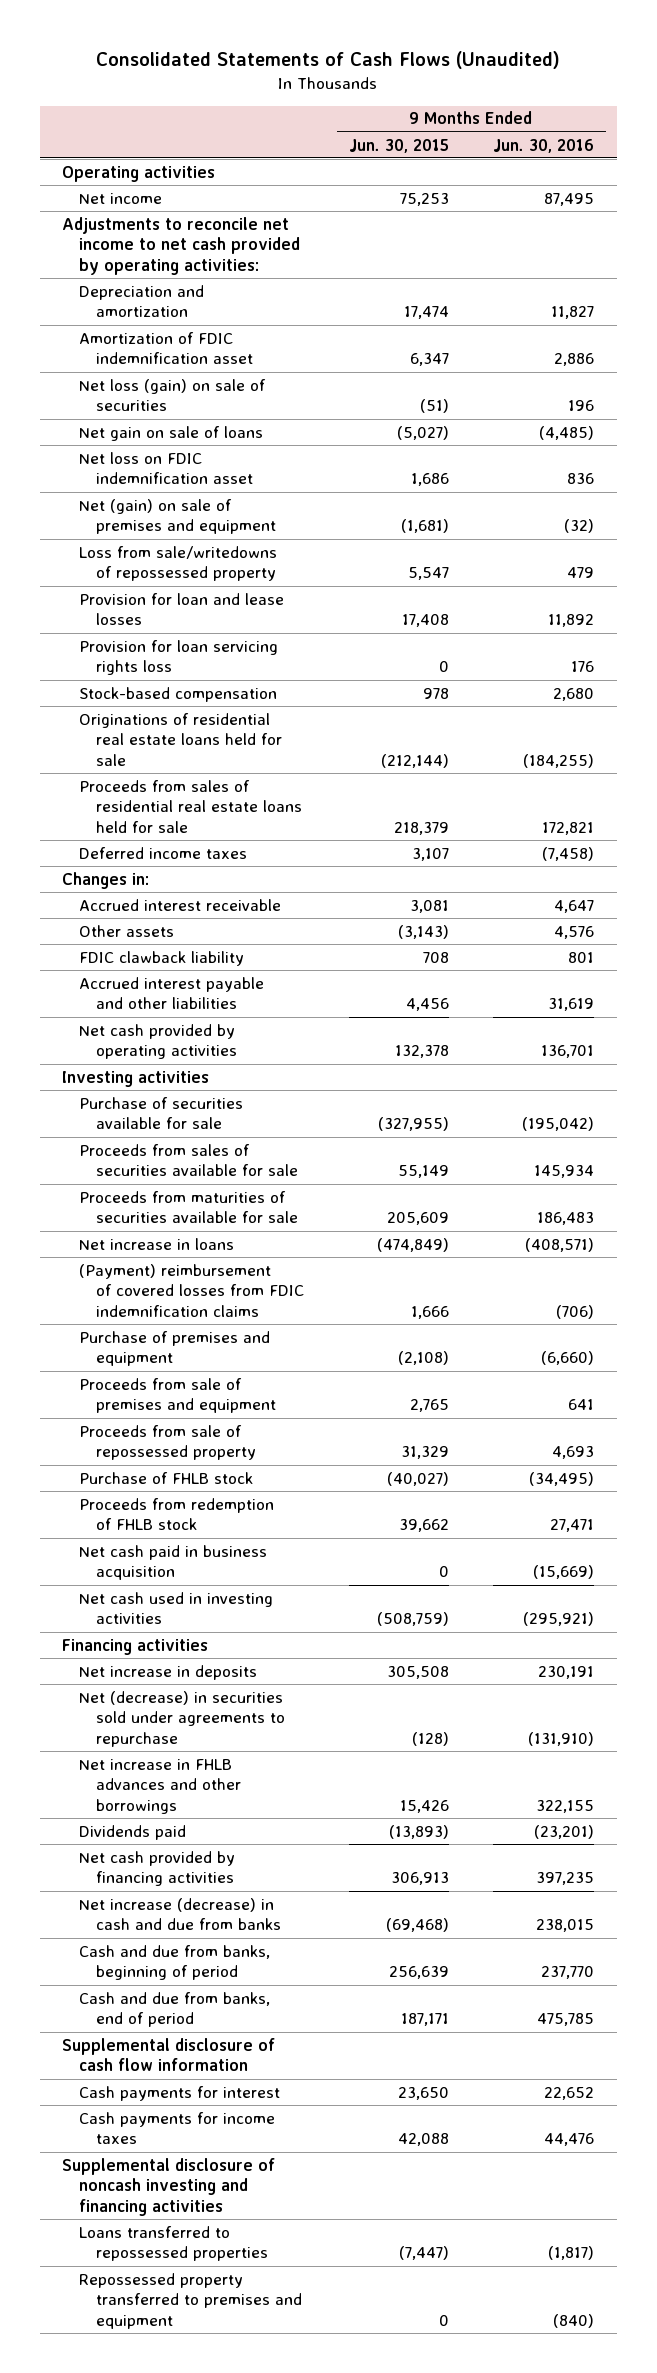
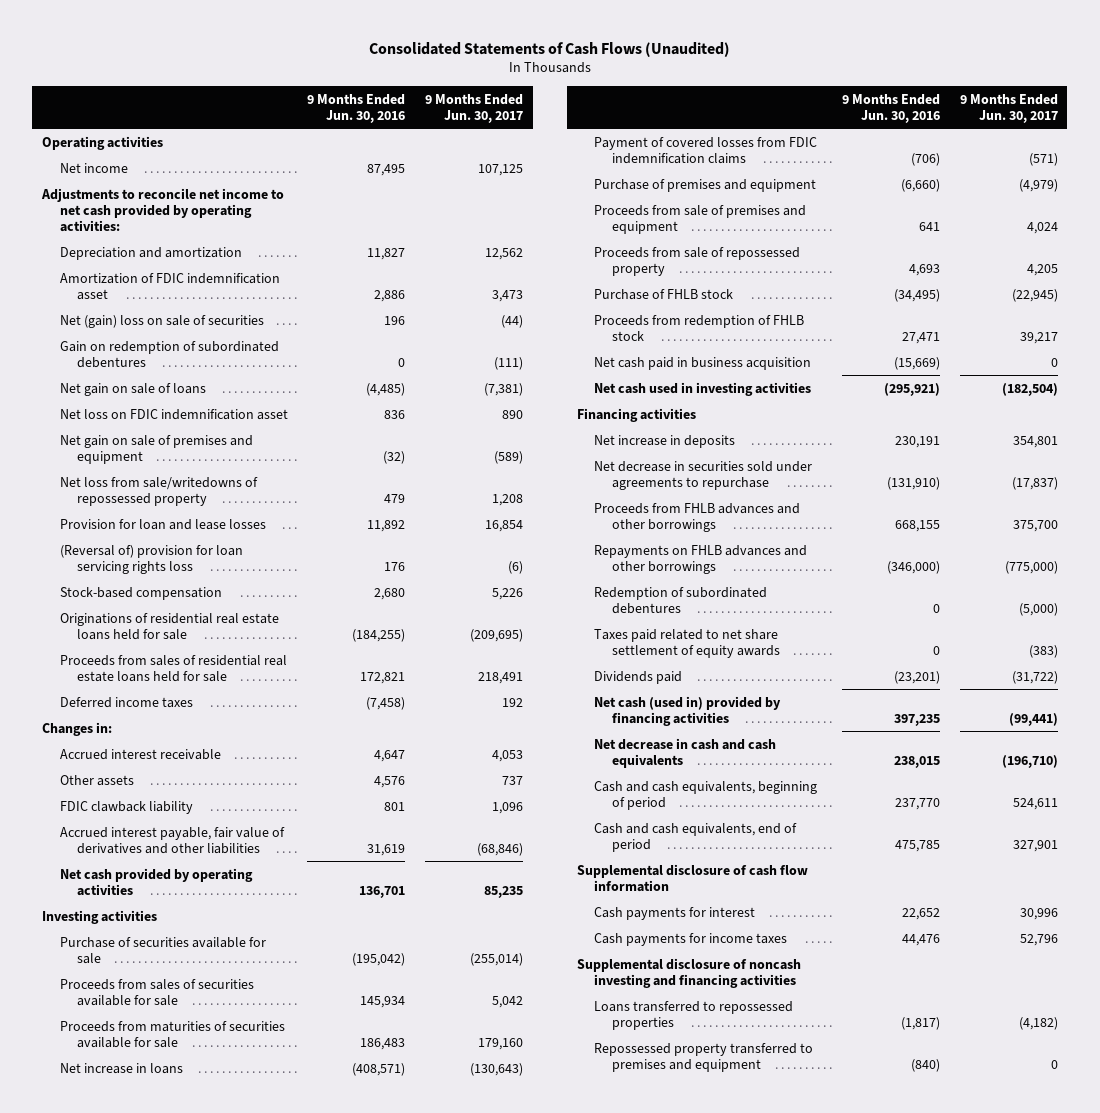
- | 9 Months Ended Jun. 30, 2015 | 9 Months Ended Jun. 30, 2016
+ | 9 Months Ended Jun. 30, 2016 | 9 Months Ended Jun. 30, 2017
- Net loss (gain) on sale of securities | (51) | 196
+ Net (gain) loss on sale of securities | 196 | (44)
+ Gain on redemption of subordinated debentures | 0 | (111)
- Net (gain) on sale of premises and equipment | (1,681) | (32)
- Loss from sale/writedowns of repossessed property | 5,547 | 479
+ Net gain on sale of premises and equipment | (32) | (589)
+ Net loss from sale/writedowns of repossessed property | 479 | 1,208
- Provision for loan servicing rights loss | 0 | 176
+ (Reversal of) provision for loan servicing rights loss | 176 | (6)
- Accrued interest payable and other liabilities | 4,456 | 31,619
+ Accrued interest payable, fair value of derivatives and other liabilities | 31,619 | (68,846)
- (Payment) reimbursement of covered losses from FDIC indemnification claims | 1,666 | (706)
+ Payment of covered losses from FDIC indemnification claims | (706) | (571)
- Net (decrease) in securities sold under agreements to repurchase | (128) | (131,910)
- Net increase in FHLB advances and other borrowings | 15,426 | 322,155
+ Net decrease in securities sold under agreements to repurchase | (131,910) | (17,837)
+ Proceeds from FHLB advances and other borrowings | 668,155 | 375,700
+ Repayments on FHLB advances and other borrowings | (346,000) | (775,000)
+ Redemption of subordinated debentures | 0 | (5,000)
+ Taxes paid related to net share settlement of equity awards | 0 | (383)
- Net cash provided by financing activities | 306,913 | 397,235
- Net increase (decrease) in cash and due from banks | (69,468) | 238,015
- Cash and due from banks, beginning of period | 256,639 | 237,770
- Cash and due from banks, end of period | 187,171 | 475,785
+ Net cash (used in) provided by financing activities | 397,235 | (99,441)
+ Net decrease in cash and cash equivalents | 238,015 | (196,710)
+ Cash and cash equivalents, beginning of period | 237,770 | 524,611
+ Cash and cash equivalents, end of period | 475,785 | 327,901

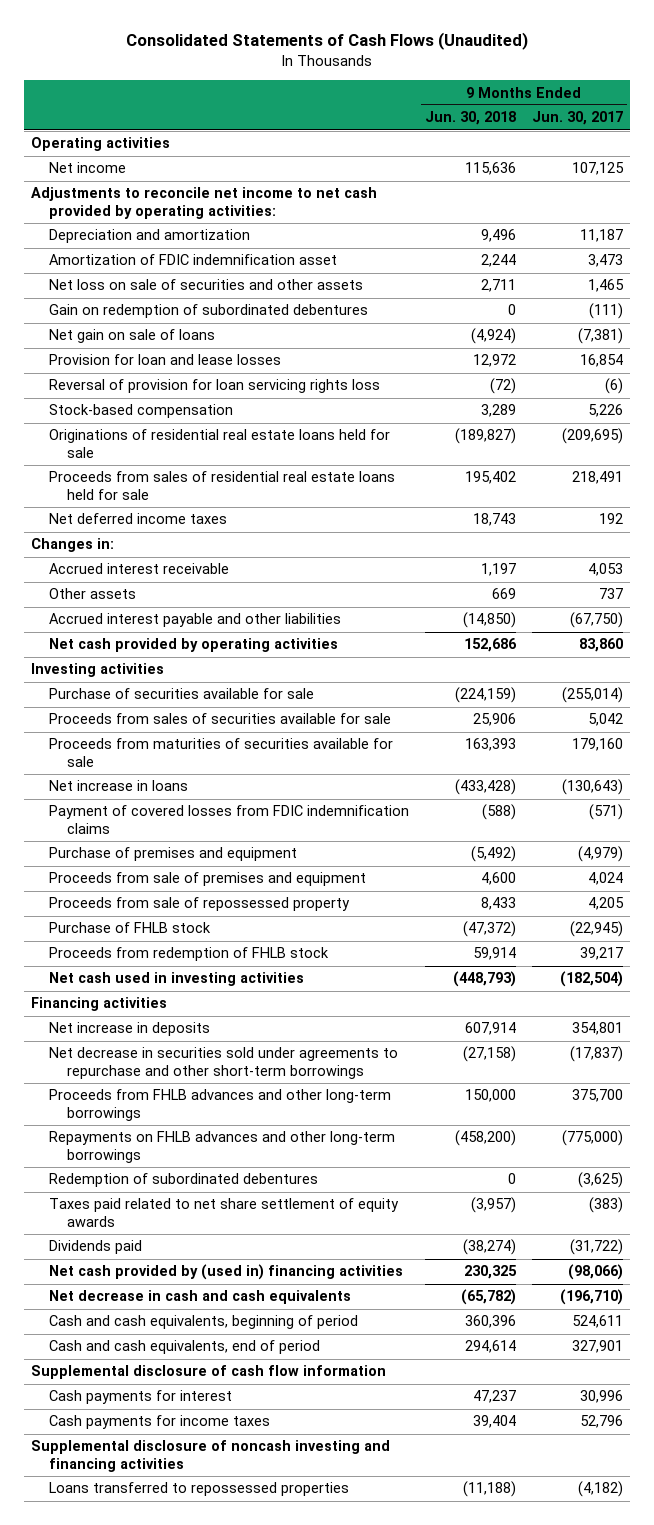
- | 9 Months Ended Jun. 30, 2016 | 9 Months Ended Jun. 30, 2017
+ | 9 Months Ended Jun. 30, 2018 | 9 Months Ended Jun. 30, 2017
- Depreciation and amortization | 11,827 | 12,562
+ Depreciation and amortization | 9,496 | 11,187
- Net (gain) loss on sale of securities | 196 | (44)
+ Net loss on sale of securities and other assets | 2,711 | 1,465
- Net loss on FDIC indemnification asset | 836 | 890
- Net gain on sale of premises and equipment | (32) | (589)
- Net loss from sale/writedowns of repossessed property | 479 | 1,208
- (Reversal of) provision for loan servicing rights loss | 176 | (6)
+ Reversal of provision for loan servicing rights loss | (72) | (6)
- Deferred income taxes | (7,458) | 192
+ Net deferred income taxes | 18,743 | 192
- FDIC clawback liability | 801 | 1,096
- Accrued interest payable, fair value of derivatives and other liabilities | 31,619 | (68,846)
- Net cash provided by operating activities | 136,701 | 85,235
+ Accrued interest payable and other liabilities | (14,850) | (67,750)
+ Net cash provided by operating activities | 152,686 | 83,860
- Net cash paid in business acquisition | (15,669) | 0
- Net decrease in securities sold under agreements to repurchase | (131,910) | (17,837)
- Proceeds from FHLB advances and other borrowings | 668,155 | 375,700
- Repayments on FHLB advances and other borrowings | (346,000) | (775,000)
- Redemption of subordinated debentures | 0 | (5,000)
+ Net decrease in securities sold under agreements to repurchase and other short-term borrowings | (27,158) | (17,837)
+ Proceeds from FHLB advances and other long-term borrowings | 150,000 | 375,700
+ Repayments on FHLB advances and other long-term borrowings | (458,200) | (775,000)
+ Redemption of subordinated debentures | 0 | (3,625)
- Net cash (used in) provided by financing activities | 397,235 | (99,441)
+ Net cash provided by (used in) financing activities | 230,325 | (98,066)
- Repossessed property transferred to premises and equipment | (840) | 0

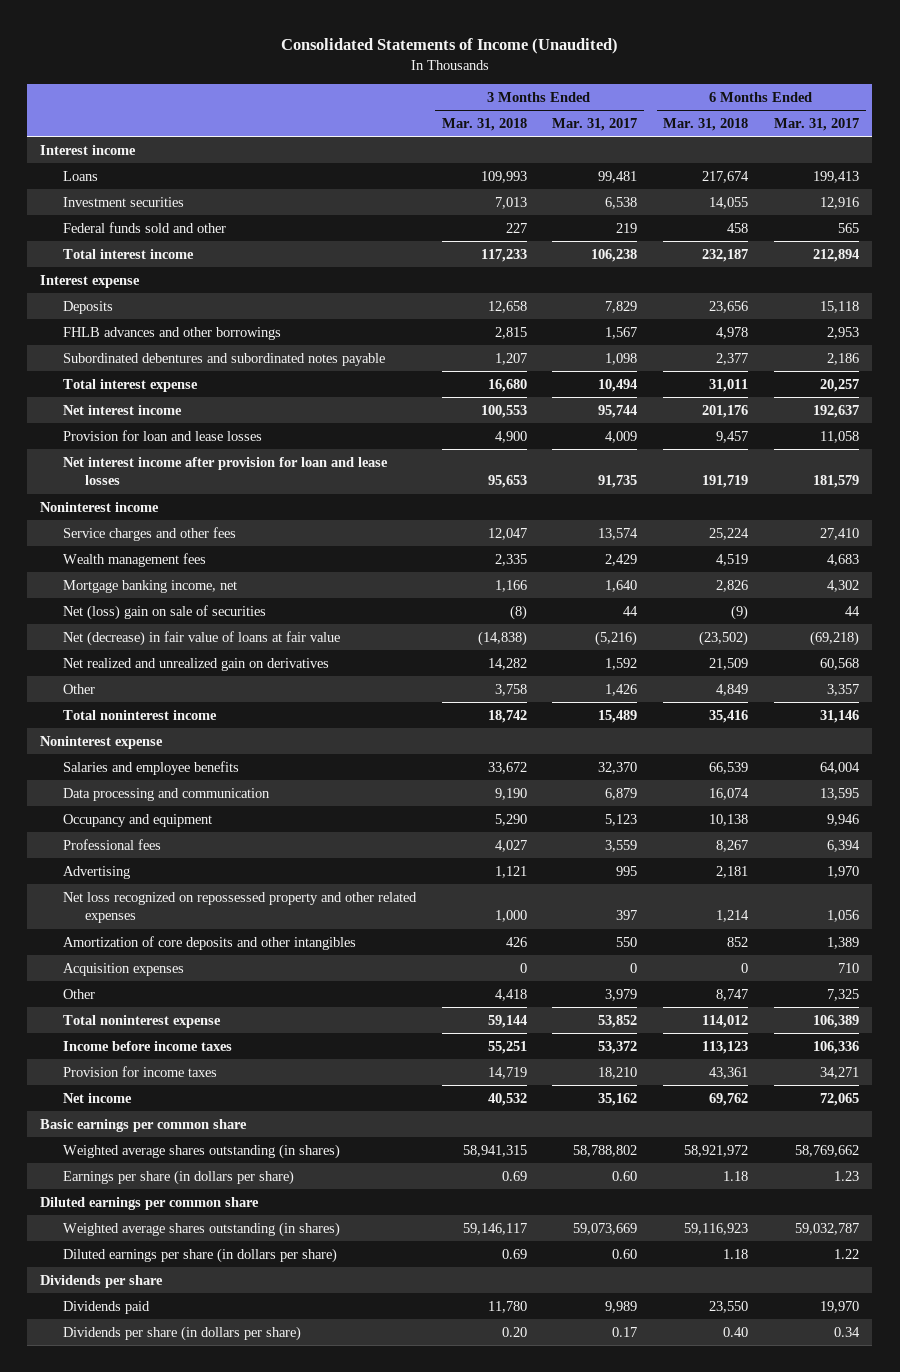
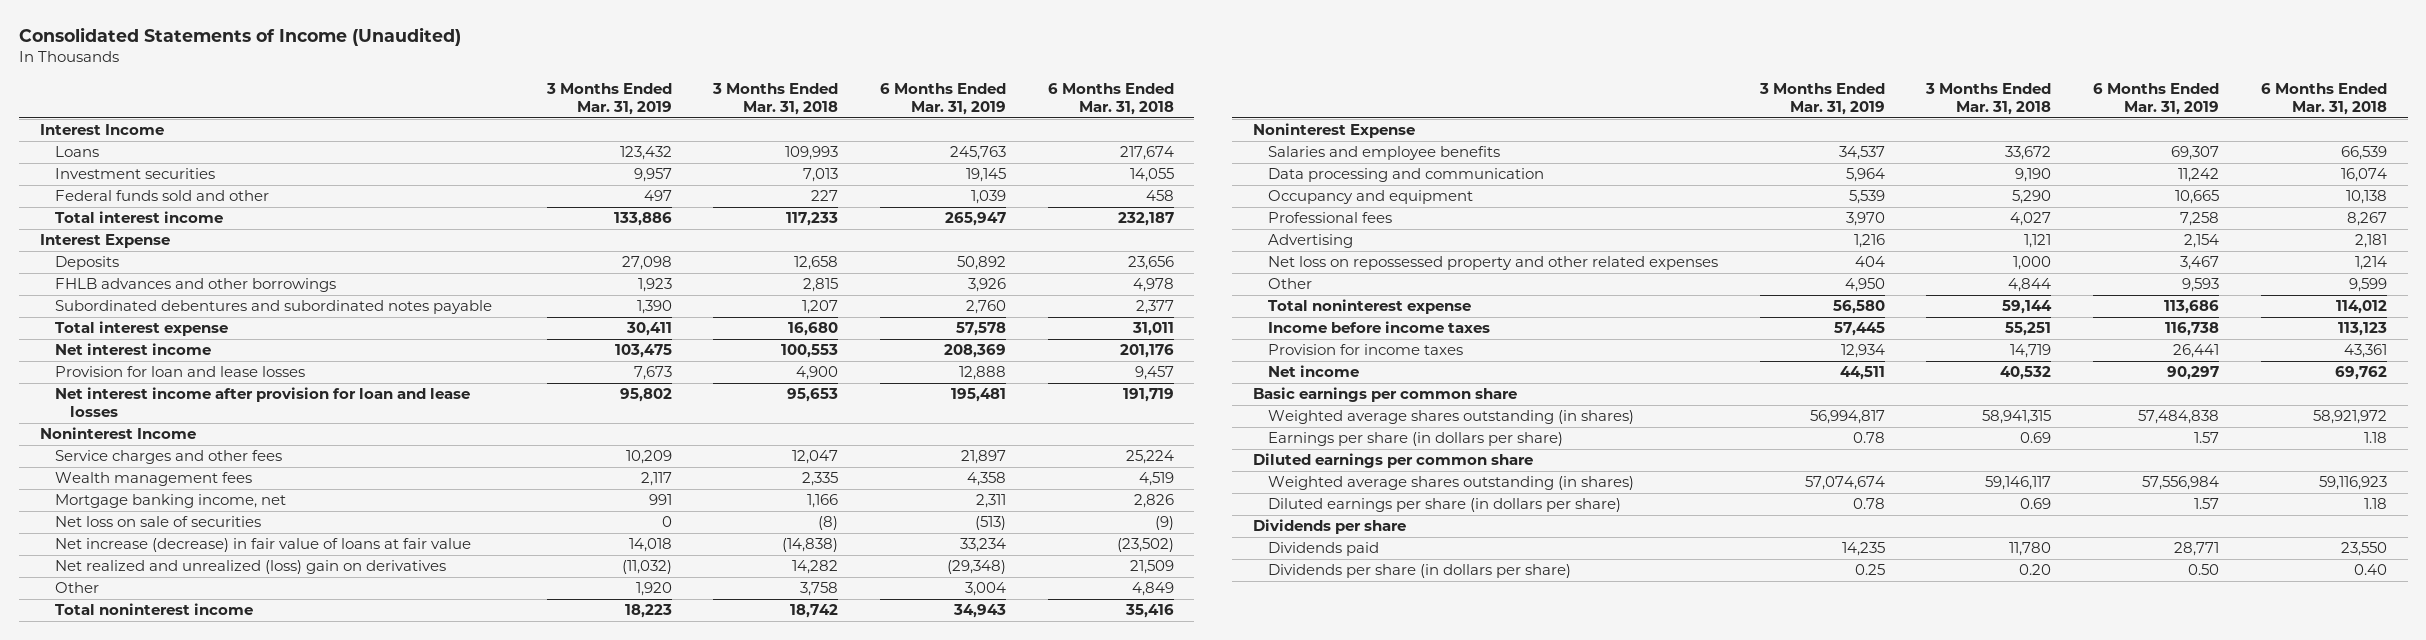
- | 3 Months Ended Mar. 31, 2018 | 3 Months Ended Mar. 31, 2017 | 6 Months Ended Mar. 31, 2018 | 6 Months Ended Mar. 31, 2017
+ | 3 Months Ended Mar. 31, 2019 | 3 Months Ended Mar. 31, 2018 | 6 Months Ended Mar. 31, 2019 | 6 Months Ended Mar. 31, 2018
- Interest income
+ Interest Income
- Interest expense
+ Interest Expense
- Noninterest income
+ Noninterest Income
- Net (loss) gain on sale of securities | (8) | 44 | (9) | 44
- Net (decrease) in fair value of loans at fair value | (14,838) | (5,216) | (23,502) | (69,218)
- Net realized and unrealized gain on derivatives | 14,282 | 1,592 | 21,509 | 60,568
+ Net loss on sale of securities | 0 | (8) | (513) | (9)
+ Net increase (decrease) in fair value of loans at fair value | 14,018 | (14,838) | 33,234 | (23,502)
+ Net realized and unrealized (loss) gain on derivatives | (11,032) | 14,282 | (29,348) | 21,509
- Noninterest expense
+ Noninterest Expense
- Net loss recognized on repossessed property and other related expenses | 1,000 | 397 | 1,214 | 1,056
- Amortization of core deposits and other intangibles | 426 | 550 | 852 | 1,389
- Acquisition expenses | 0 | 0 | 0 | 710
- Other | 4,418 | 3,979 | 8,747 | 7,325
+ Net loss on repossessed property and other related expenses | 404 | 1,000 | 3,467 | 1,214
+ Other | 4,950 | 4,844 | 9,593 | 9,599

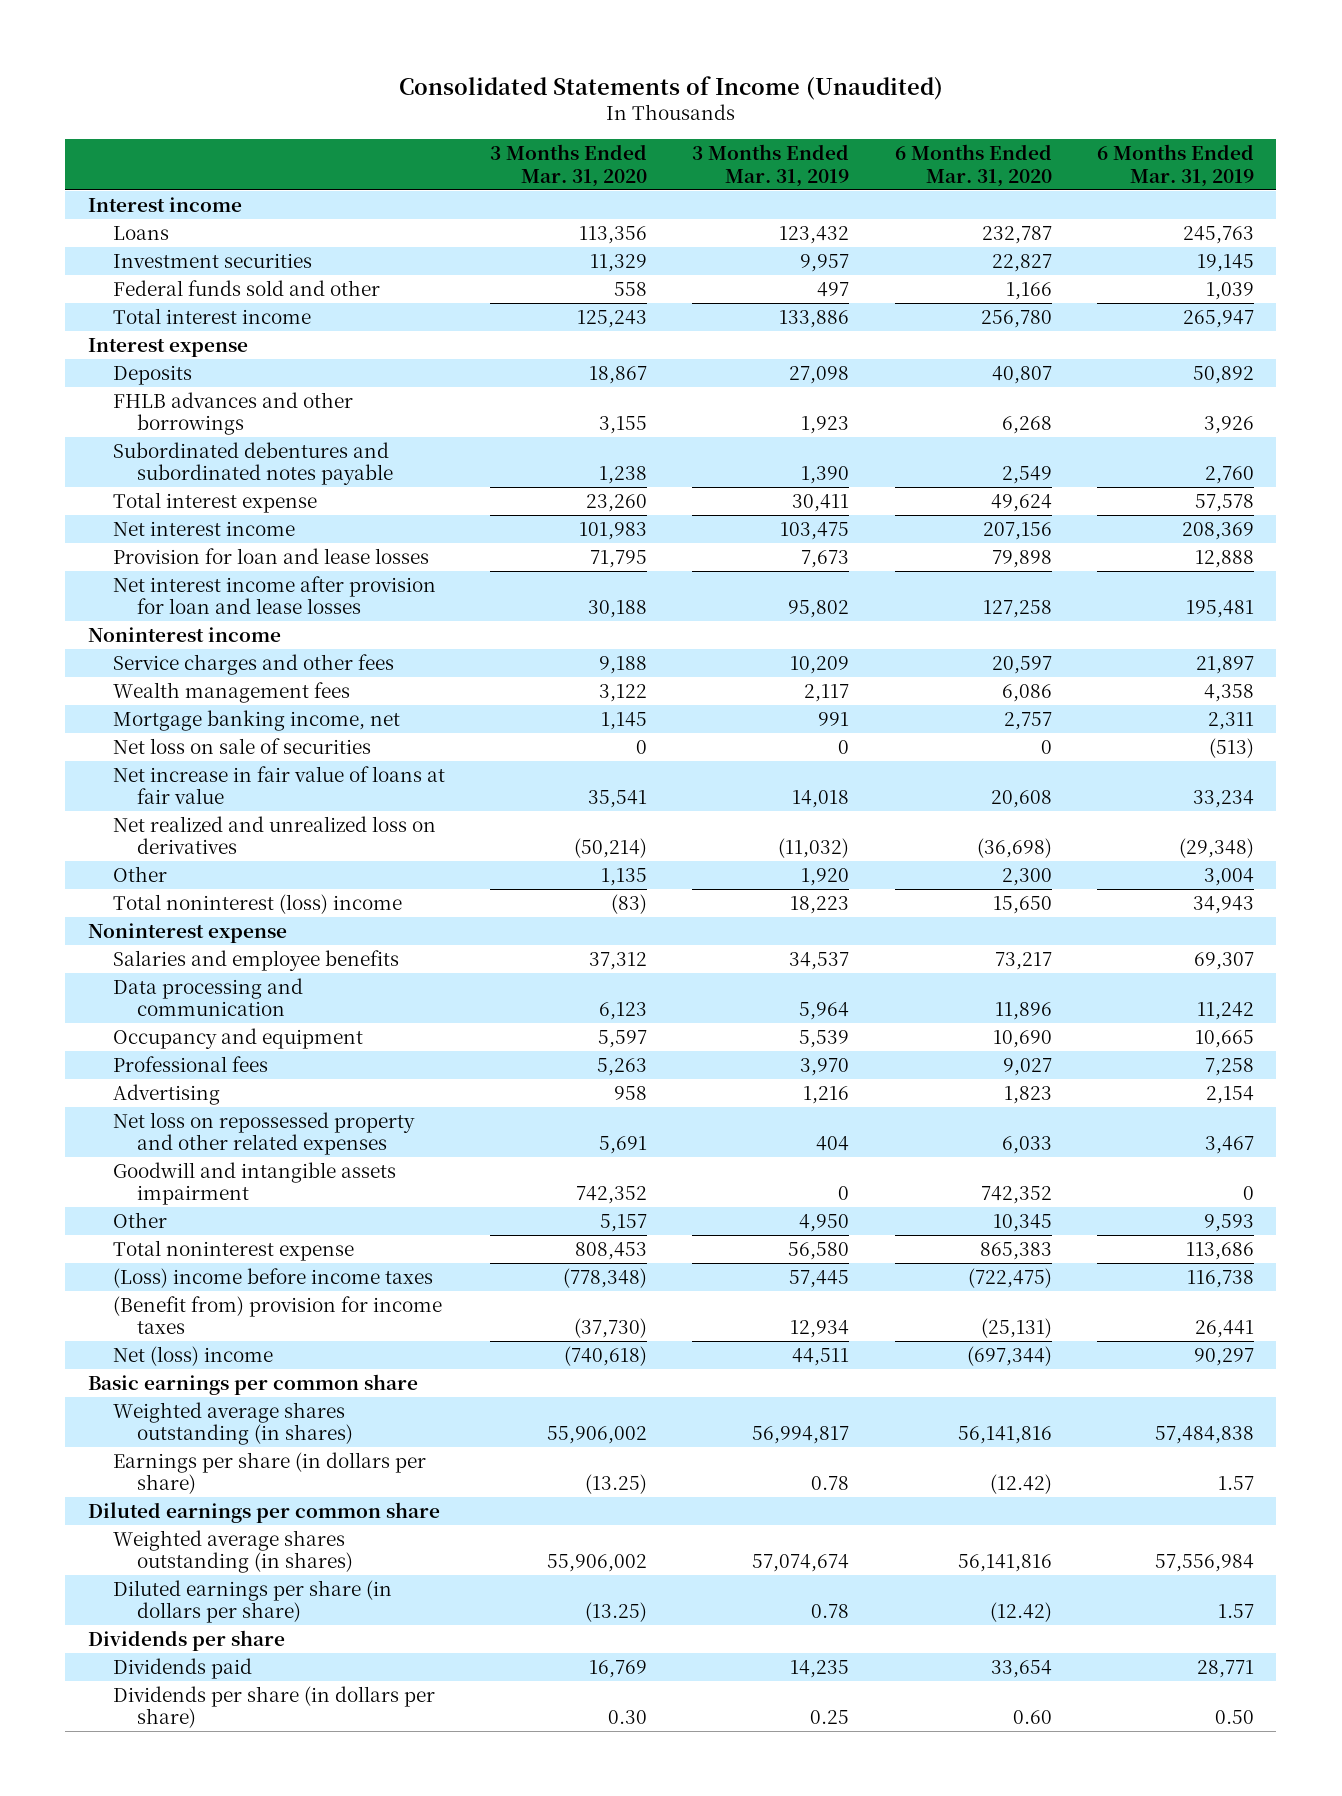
- | 3 Months Ended Mar. 31, 2019 | 3 Months Ended Mar. 31, 2018 | 6 Months Ended Mar. 31, 2019 | 6 Months Ended Mar. 31, 2018
+ | 3 Months Ended Mar. 31, 2020 | 3 Months Ended Mar. 31, 2019 | 6 Months Ended Mar. 31, 2020 | 6 Months Ended Mar. 31, 2019
- Interest Income
+ Interest income
- Interest Expense
+ Interest expense
- Noninterest Income
+ Noninterest income
- Net increase (decrease) in fair value of loans at fair value | 14,018 | (14,838) | 33,234 | (23,502)
- Net realized and unrealized (loss) gain on derivatives | (11,032) | 14,282 | (29,348) | 21,509
+ Net increase in fair value of loans at fair value | 35,541 | 14,018 | 20,608 | 33,234
+ Net realized and unrealized loss on derivatives | (50,214) | (11,032) | (36,698) | (29,348)
- Total noninterest income | 18,223 | 18,742 | 34,943 | 35,416
- Noninterest Expense
+ Total noninterest (loss) income | (83) | 18,223 | 15,650 | 34,943
+ Noninterest expense
+ Goodwill and intangible assets impairment | 742,352 | 0 | 742,352 | 0
- Income before income taxes | 57,445 | 55,251 | 116,738 | 113,123
- Provision for income taxes | 12,934 | 14,719 | 26,441 | 43,361
- Net income | 44,511 | 40,532 | 90,297 | 69,762
+ (Loss) income before income taxes | (778,348) | 57,445 | (722,475) | 116,738
+ (Benefit from) provision for income taxes | (37,730) | 12,934 | (25,131) | 26,441
+ Net (loss) income | (740,618) | 44,511 | (697,344) | 90,297

